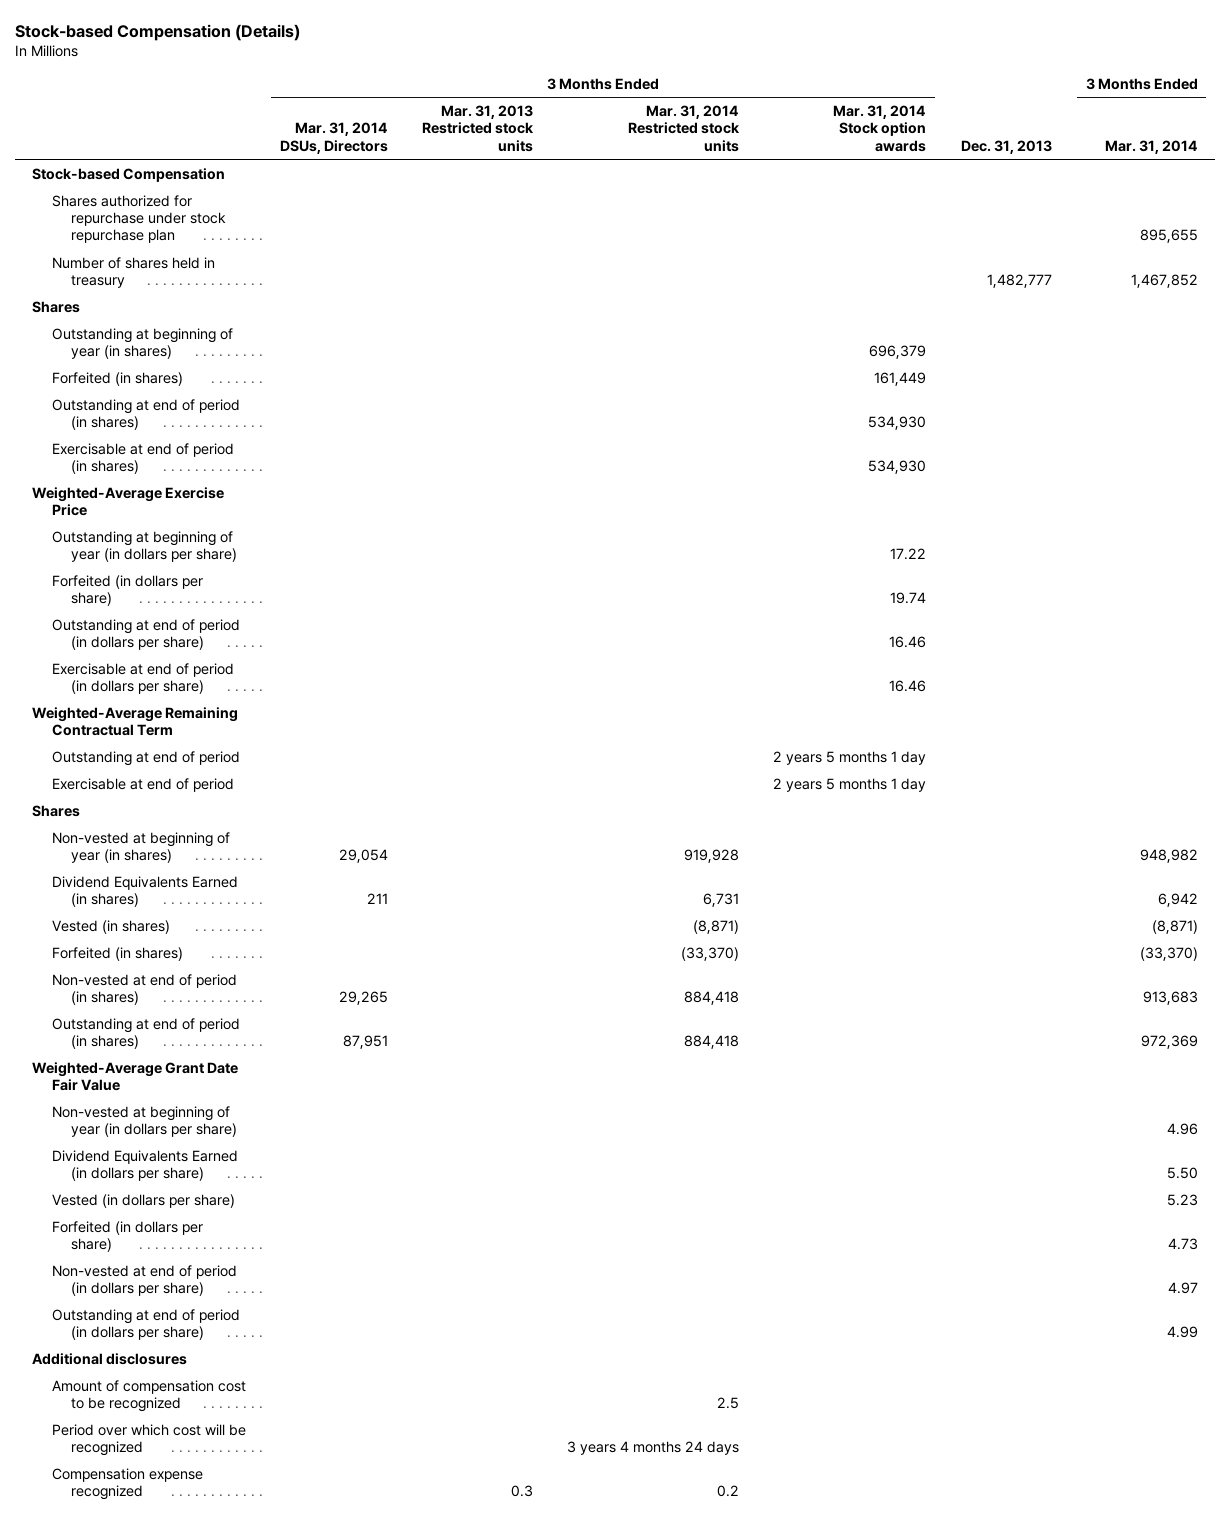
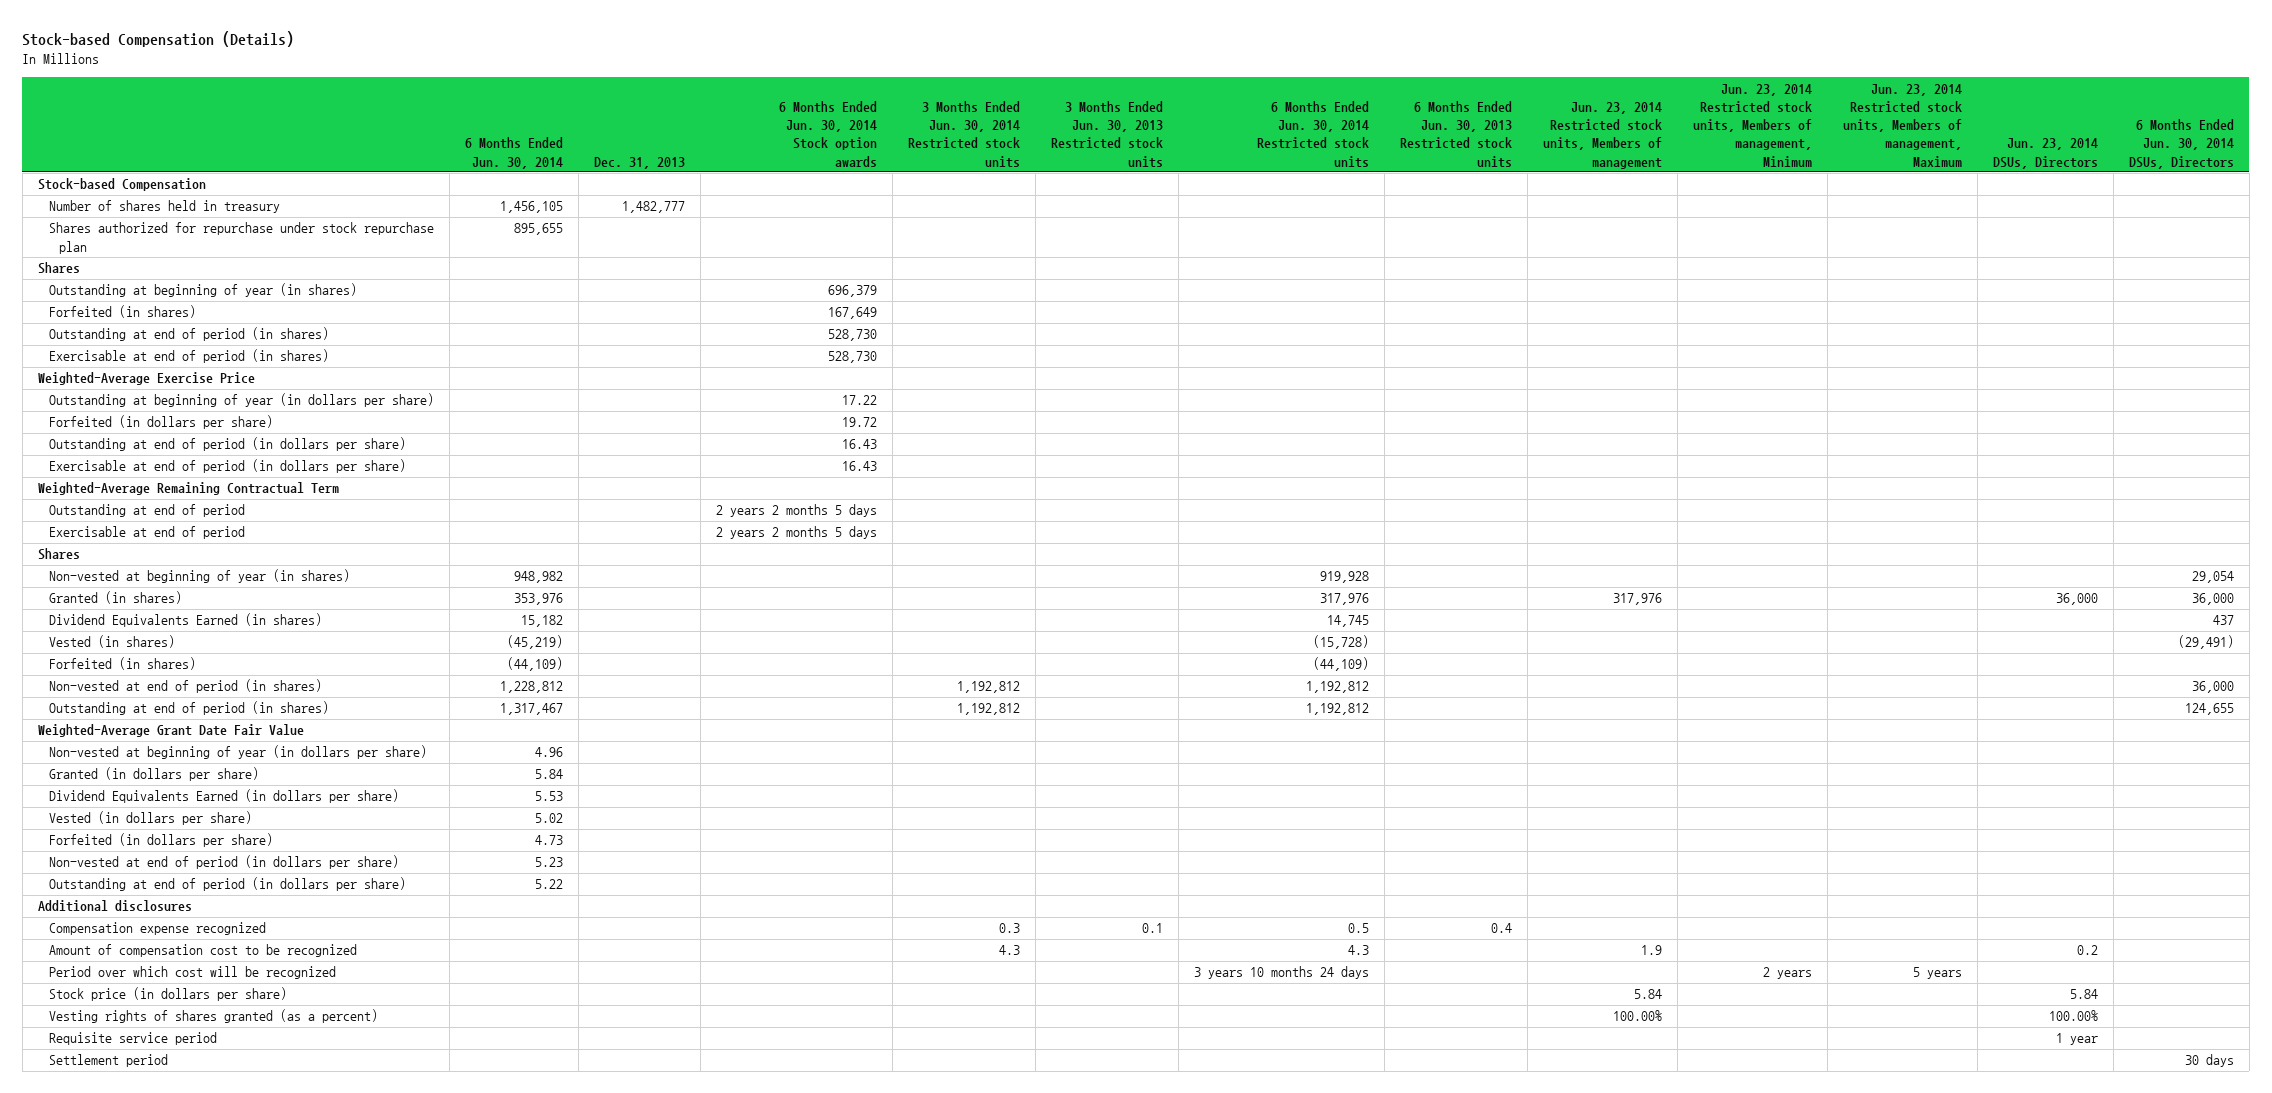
- | 3 Months Ended Mar. 31, 2014 DSUs, Directors | 3 Months Ended Mar. 31, 2013 Restricted stock units | 3 Months Ended Mar. 31, 2014 Restricted stock units | 3 Months Ended Mar. 31, 2014 Stock option awards | Dec. 31, 2013 | 3 Months Ended Mar. 31, 2014
+ | 6 Months Ended Jun. 30, 2014 | Dec. 31, 2013 | 6 Months Ended Jun. 30, 2014 Stock option awards | 3 Months Ended Jun. 30, 2014 Restricted stock units | 3 Months Ended Jun. 30, 2013 Restricted stock units | 6 Months Ended Jun. 30, 2014 Restricted stock units | 6 Months Ended Jun. 30, 2013 Restricted stock units | Jun. 23, 2014 Restricted stock units, Members of management | Jun. 23, 2014 Restricted stock units, Members of management, Minimum | Jun. 23, 2014 Restricted stock units, Members of management, Maximum | Jun. 23, 2014 DSUs, Directors | 6 Months Ended Jun. 30, 2014 DSUs, Directors
moved down: Shares authorized for repurchase under stock repurchase plan | 895,655 | | | | | | | | | | |
+ Granted (in shares) | 353,976 | | | | | 317,976 | | 317,976 | | | 36,000 | 36,000
+ Granted (in dollars per share) | 5.84 | | | | | | | | | | |
moved up: Compensation expense recognized | | | | 0.3 | 0.1 | 0.5 | 0.4 | | | | |
+ Stock price (in dollars per share) | | | | | | | | 5.84 | | | 5.84 |
+ Vesting rights of shares granted (as a percent) | | | | | | | | 100.00% | | | 100.00% |
+ Requisite service period | | | | | | | | | | | 1 year |
+ Settlement period | | | | | | | | | | | | 30 days

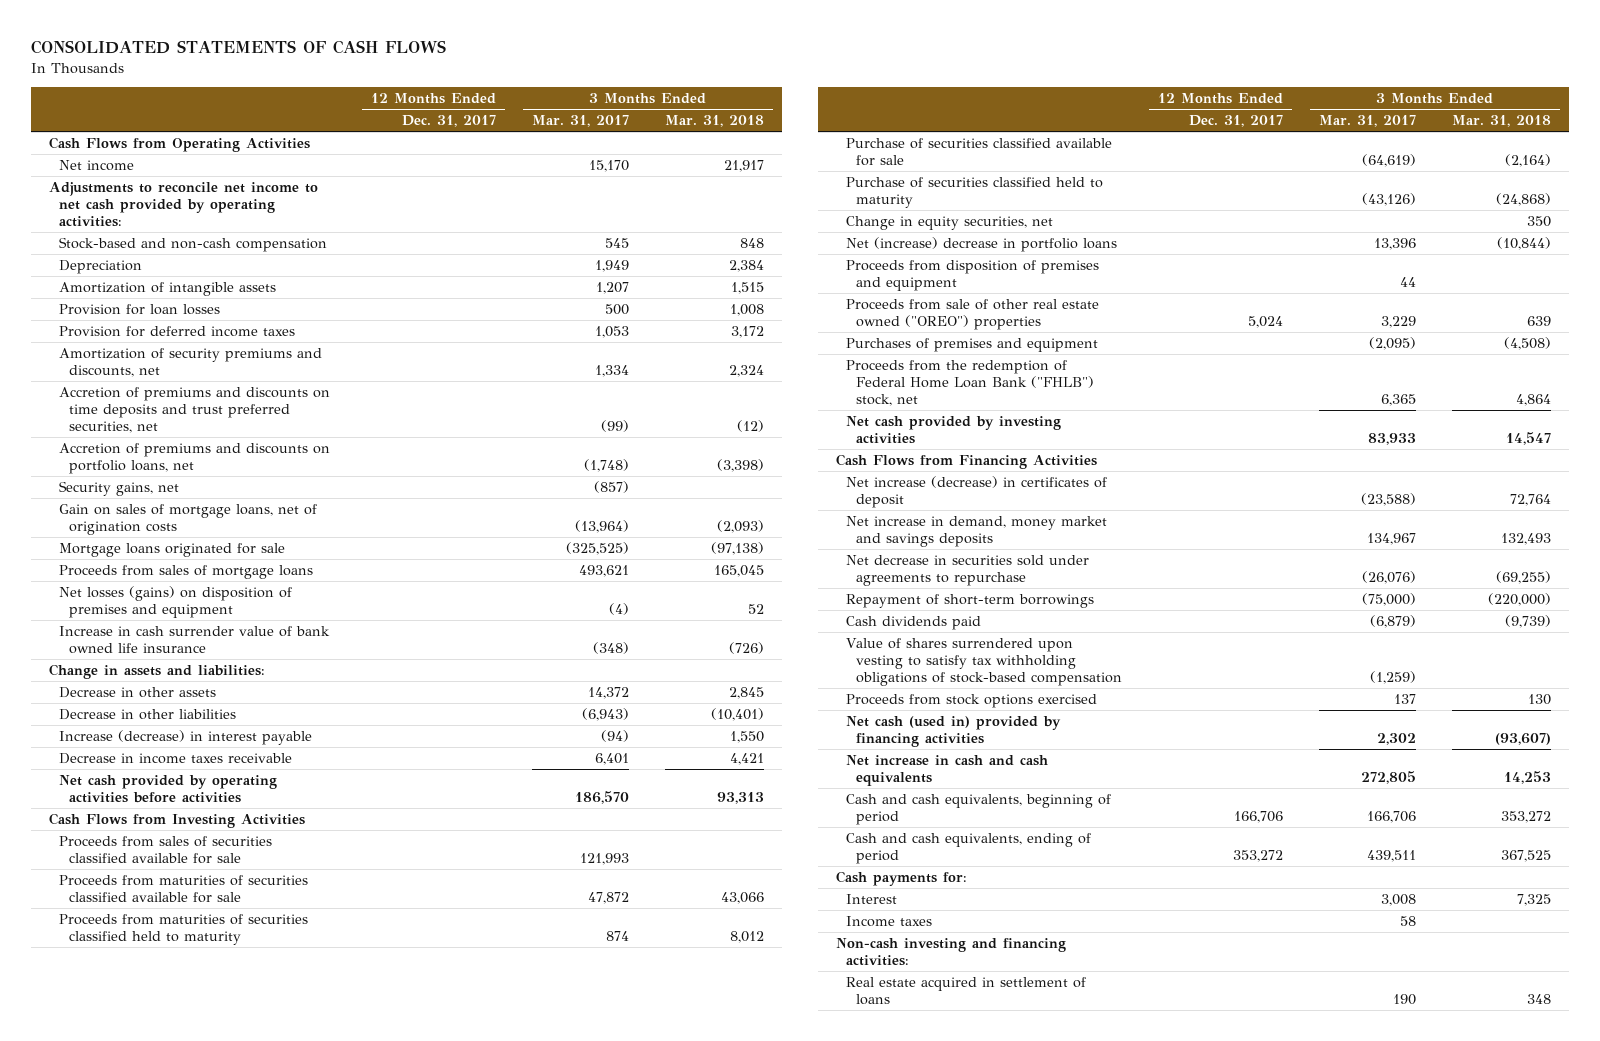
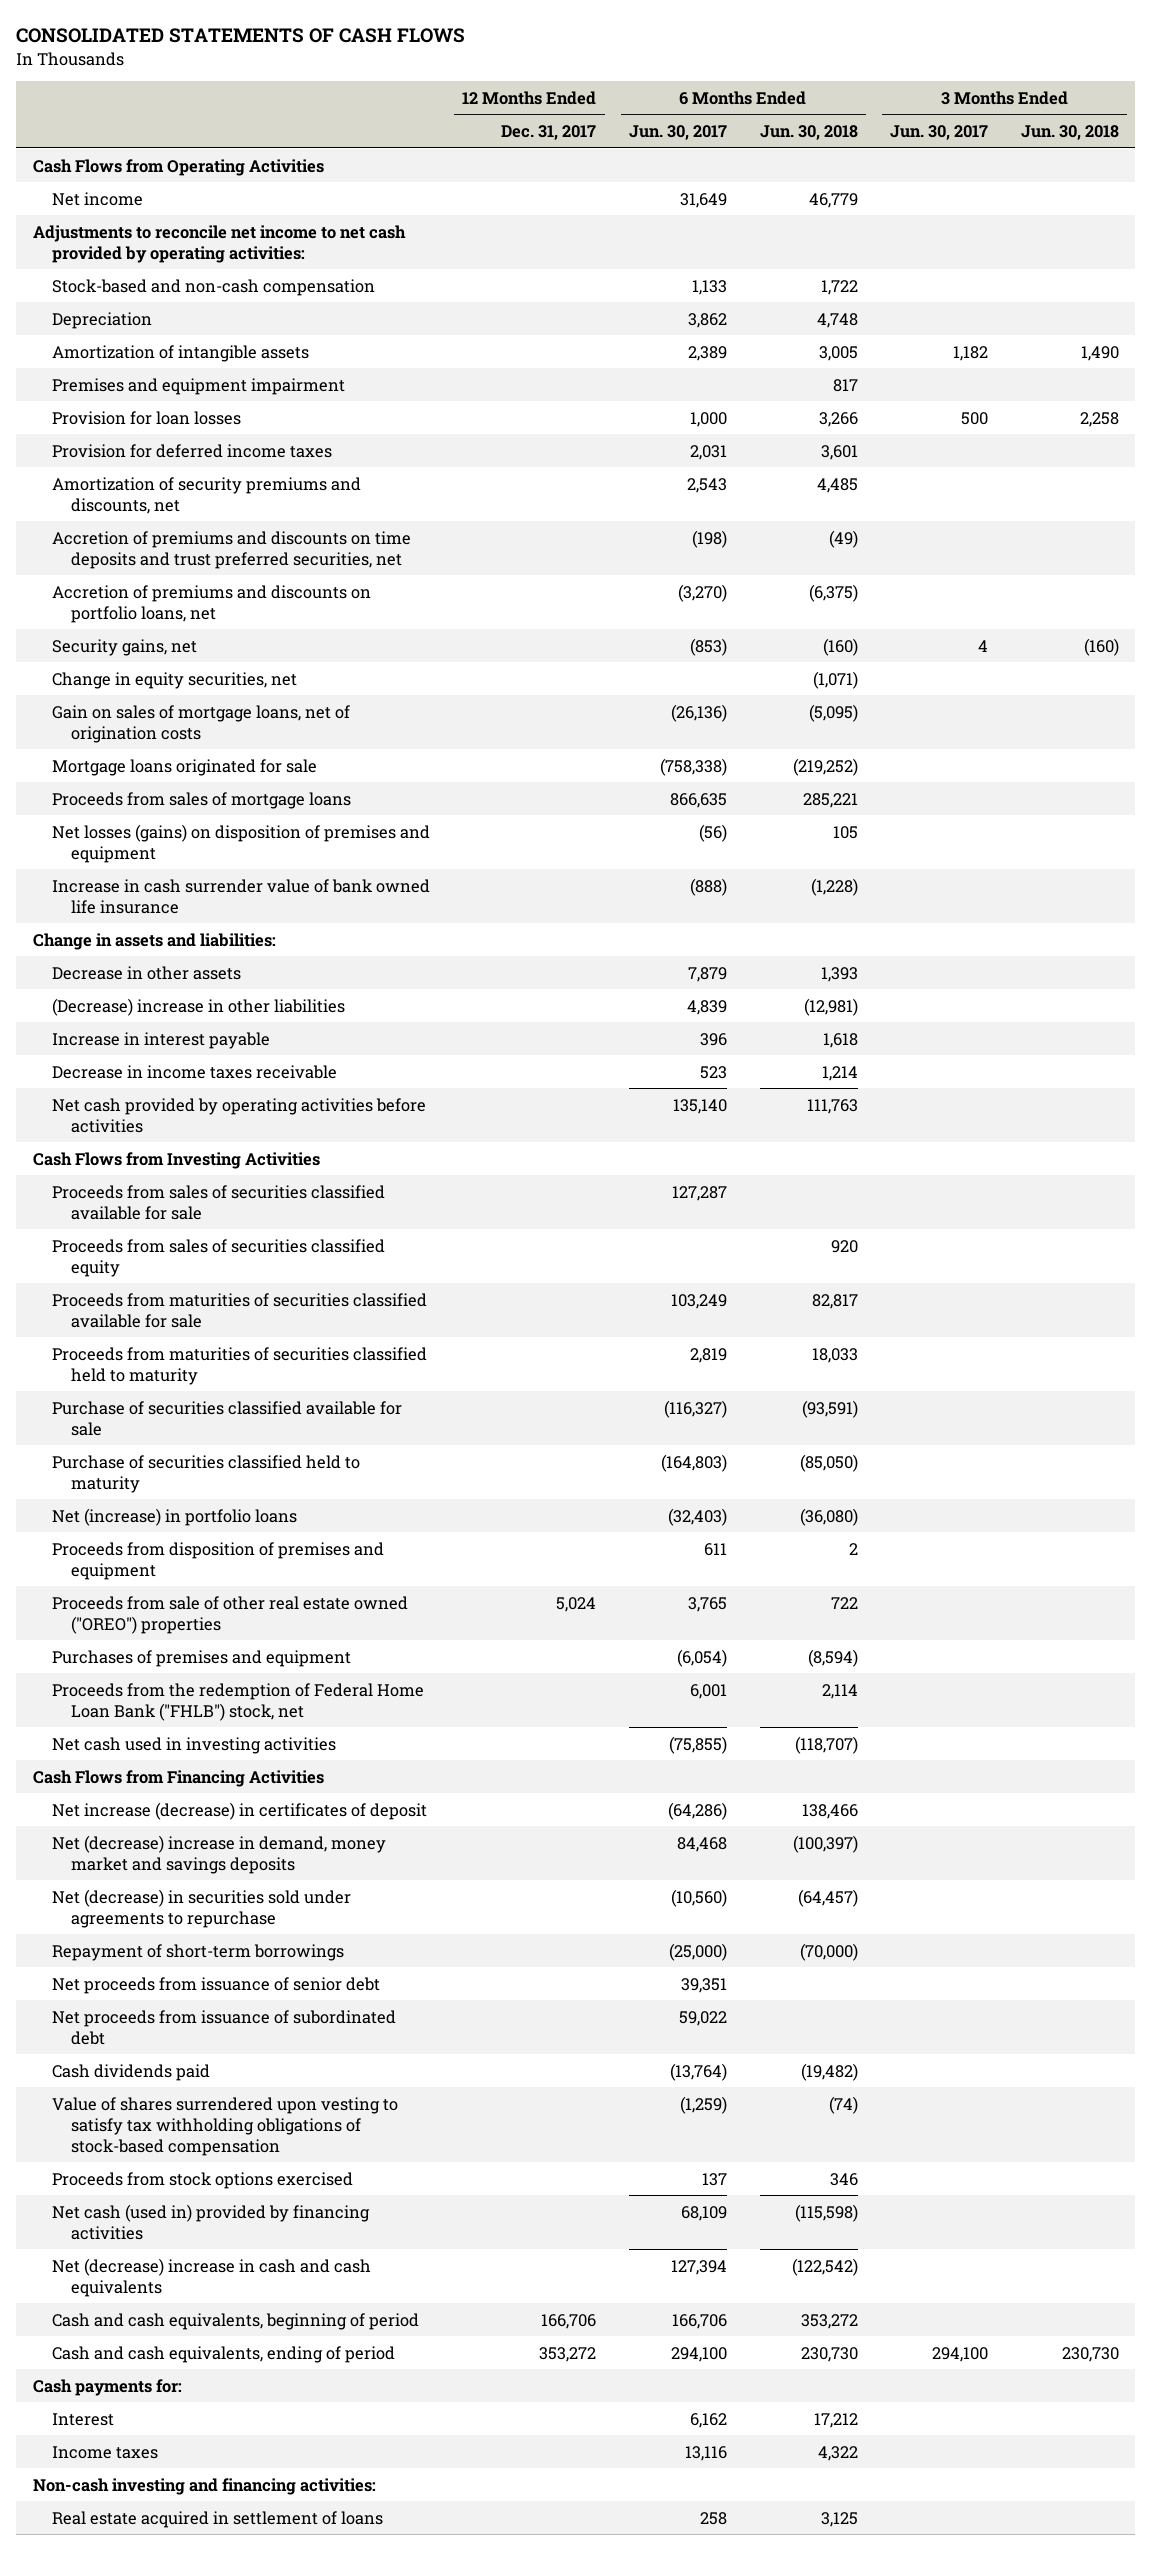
- | 12 Months Ended Dec. 31, 2017 | 3 Months Ended Mar. 31, 2017 | 3 Months Ended Mar. 31, 2018
+ | 12 Months Ended Dec. 31, 2017 | 6 Months Ended Jun. 30, 2017 | 6 Months Ended Jun. 30, 2018 | 3 Months Ended Jun. 30, 2017 | 3 Months Ended Jun. 30, 2018
+ Premises and equipment impairment | | | 817 | |
moved up: Change in equity securities, net | | | (1,071) | |
- Decrease in other liabilities | | (6,943) | (10,401)
- Increase (decrease) in interest payable | | (94) | 1,550
+ (Decrease) increase in other liabilities | | 4,839 | (12,981) | |
+ Increase in interest payable | | 396 | 1,618 | |
+ Proceeds from sales of securities classified equity | | | 920 | |
- Net (increase) decrease in portfolio loans | | 13,396 | (10,844)
+ Net (increase) in portfolio loans | | (32,403) | (36,080) | |
- Net cash provided by investing activities | | 83,933 | 14,547
+ Net cash used in investing activities | | (75,855) | (118,707) | |
- Net increase in demand, money market and savings deposits | | 134,967 | 132,493
- Net decrease in securities sold under agreements to repurchase | | (26,076) | (69,255)
+ Net (decrease) increase in demand, money market and savings deposits | | 84,468 | (100,397) | |
+ Net (decrease) in securities sold under agreements to repurchase | | (10,560) | (64,457) | |
+ Net proceeds from issuance of senior debt | | 39,351 | | |
+ Net proceeds from issuance of subordinated debt | | 59,022 | | |
- Net increase in cash and cash equivalents | | 272,805 | 14,253
+ Net (decrease) increase in cash and cash equivalents | | 127,394 | (122,542) | |

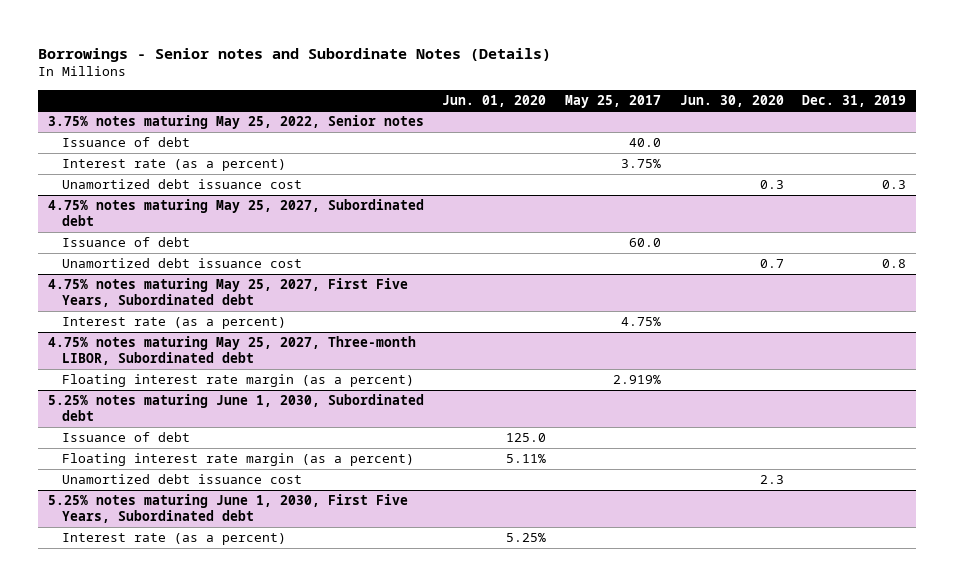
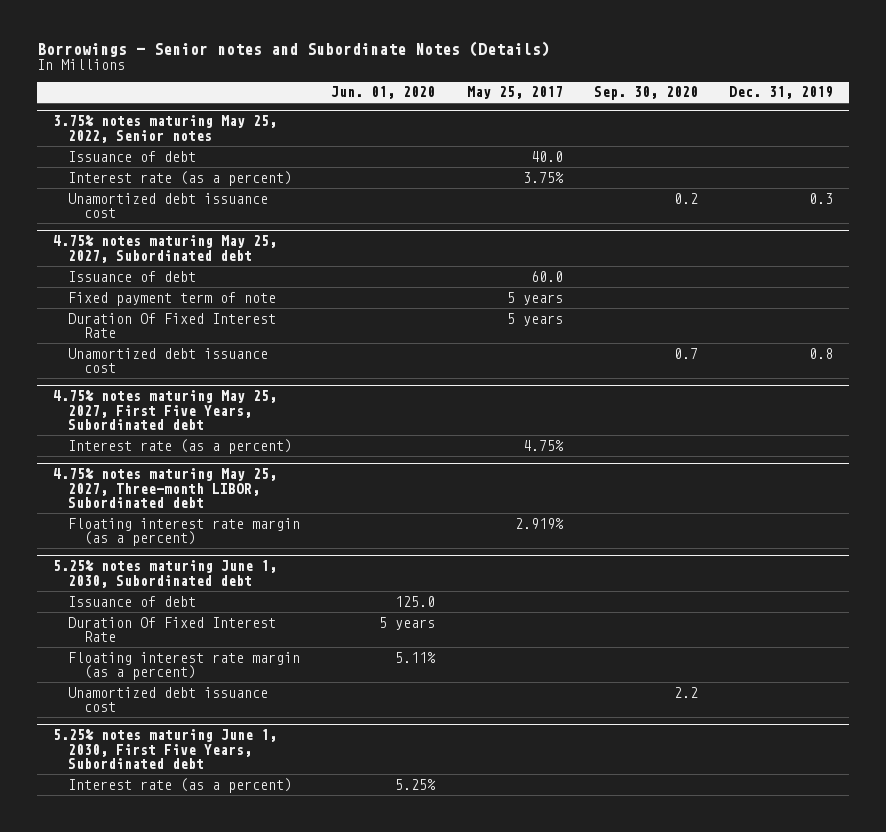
- | Jun. 01, 2020 | May 25, 2017 | Jun. 30, 2020 | Dec. 31, 2019
+ | Jun. 01, 2020 | May 25, 2017 | Sep. 30, 2020 | Dec. 31, 2019
@ 4.75% notes maturing May 25, 2027, Subordinated debt
+ Fixed payment term of note | | 5 years | |
+ Duration Of Fixed Interest Rate | | 5 years | |
@ 5.25% notes maturing June 1, 2030, Subordinated debt
+ Duration Of Fixed Interest Rate | 5 years | | |

